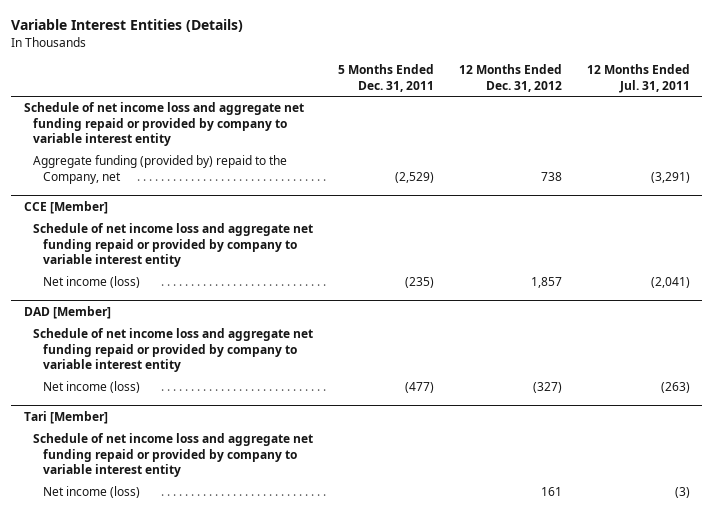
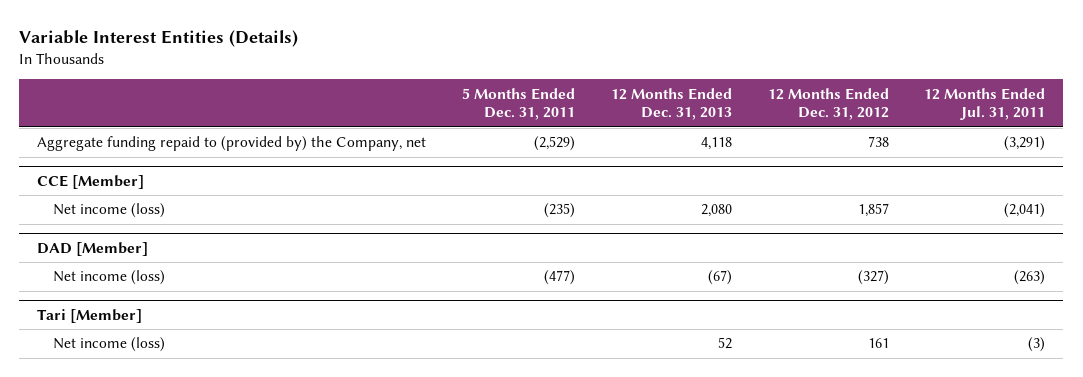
- | 5 Months Ended Dec. 31, 2011 | 12 Months Ended Dec. 31, 2012 | 12 Months Ended Jul. 31, 2011
+ | 5 Months Ended Dec. 31, 2011 | 12 Months Ended Dec. 31, 2013 | 12 Months Ended Dec. 31, 2012 | 12 Months Ended Jul. 31, 2011
- Schedule of net income loss and aggregate net funding repaid or provided by company to variable interest entity
- Aggregate funding (provided by) repaid to the Company, net | (2,529) | 738 | (3,291)
+ Aggregate funding repaid to (provided by) the Company, net | (2,529) | 4,118 | 738 | (3,291)
@ CCE [Member]
- Schedule of net income loss and aggregate net funding repaid or provided by company to variable interest entity
@ DAD [Member]
- Schedule of net income loss and aggregate net funding repaid or provided by company to variable interest entity
@ Tari [Member]
- Schedule of net income loss and aggregate net funding repaid or provided by company to variable interest entity

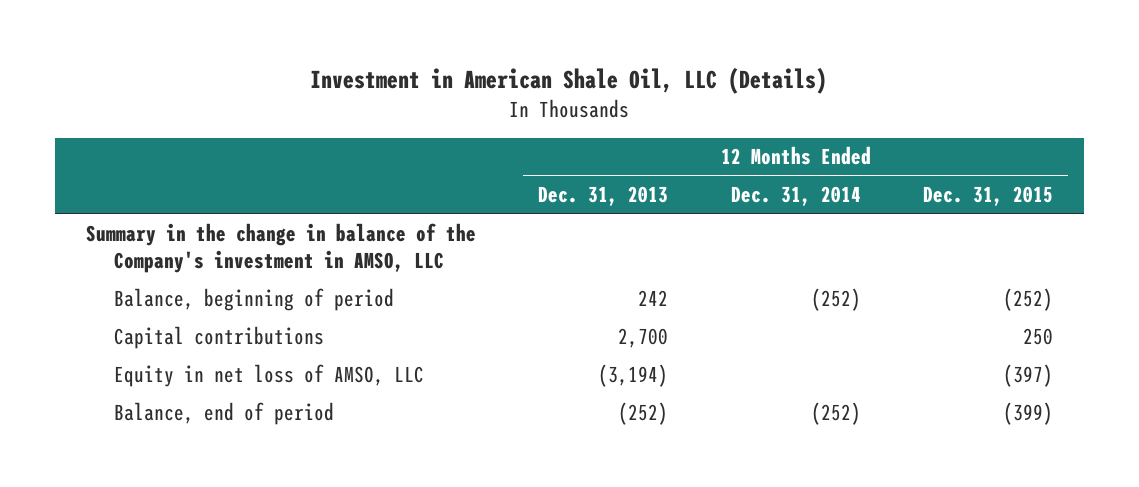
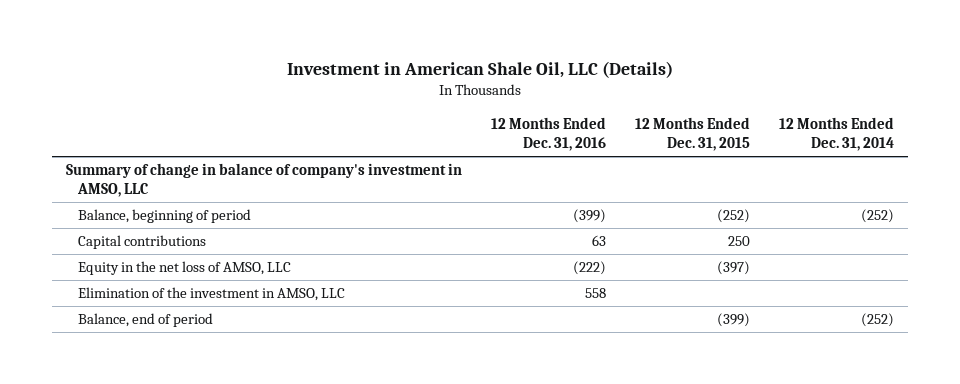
- | 12 Months Ended Dec. 31, 2013 | 12 Months Ended Dec. 31, 2014 | 12 Months Ended Dec. 31, 2015
+ | 12 Months Ended Dec. 31, 2016 | 12 Months Ended Dec. 31, 2015 | 12 Months Ended Dec. 31, 2014
- Summary in the change in balance of the Company's investment in AMSO, LLC
+ Summary of change in balance of company's investment in AMSO, LLC
- Equity in net loss of AMSO, LLC | (3,194) | | (397)
+ Equity in the net loss of AMSO, LLC | (222) | (397) |
+ Elimination of the investment in AMSO, LLC | 558 | |

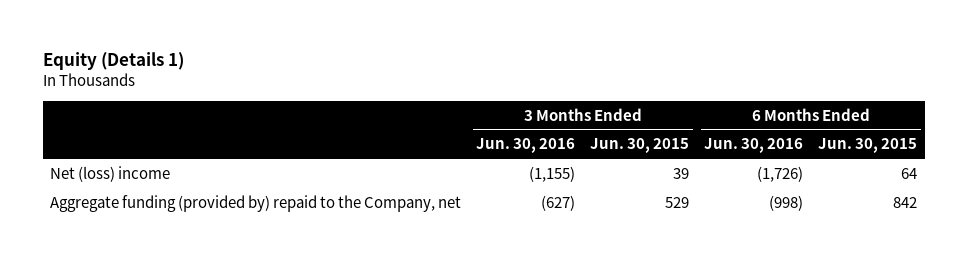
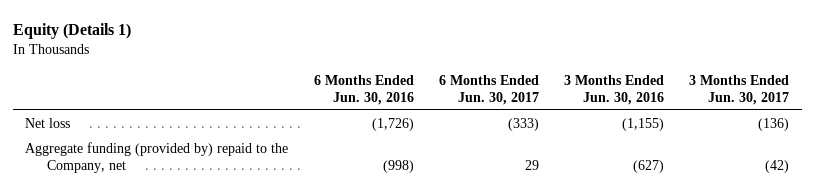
- | 3 Months Ended Jun. 30, 2016 | 3 Months Ended Jun. 30, 2015 | 6 Months Ended Jun. 30, 2016 | 6 Months Ended Jun. 30, 2015
+ | 6 Months Ended Jun. 30, 2016 | 6 Months Ended Jun. 30, 2017 | 3 Months Ended Jun. 30, 2016 | 3 Months Ended Jun. 30, 2017
- Net (loss) income | (1,155) | 39 | (1,726) | 64
+ Net loss | (1,726) | (333) | (1,155) | (136)

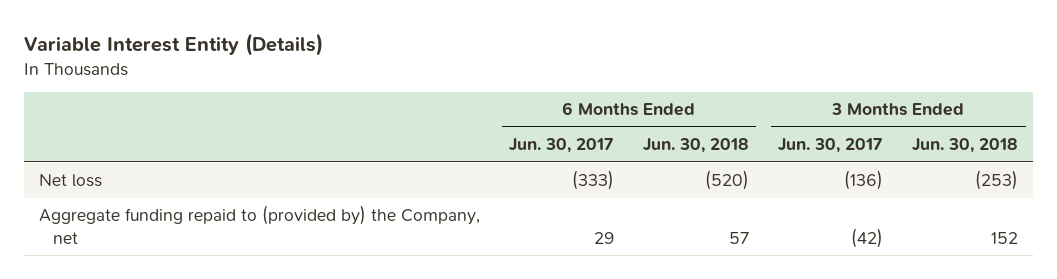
- Equity (Details 1)
+ Variable Interest Entity (Details)
- | 6 Months Ended Jun. 30, 2016 | 6 Months Ended Jun. 30, 2017 | 3 Months Ended Jun. 30, 2016 | 3 Months Ended Jun. 30, 2017
+ | 6 Months Ended Jun. 30, 2017 | 6 Months Ended Jun. 30, 2018 | 3 Months Ended Jun. 30, 2017 | 3 Months Ended Jun. 30, 2018
- Aggregate funding (provided by) repaid to the Company, net | (998) | 29 | (627) | (42)
+ Aggregate funding repaid to (provided by) the Company, net | 29 | 57 | (42) | 152

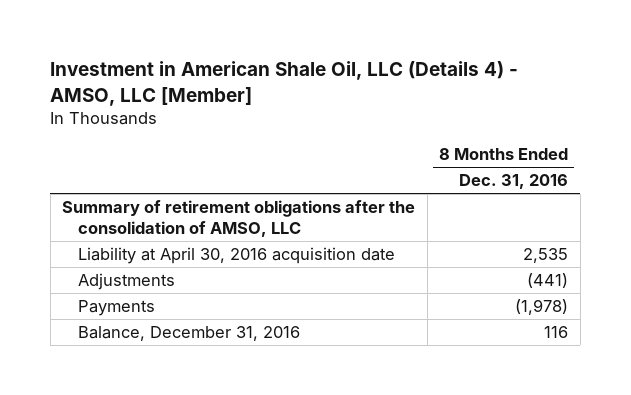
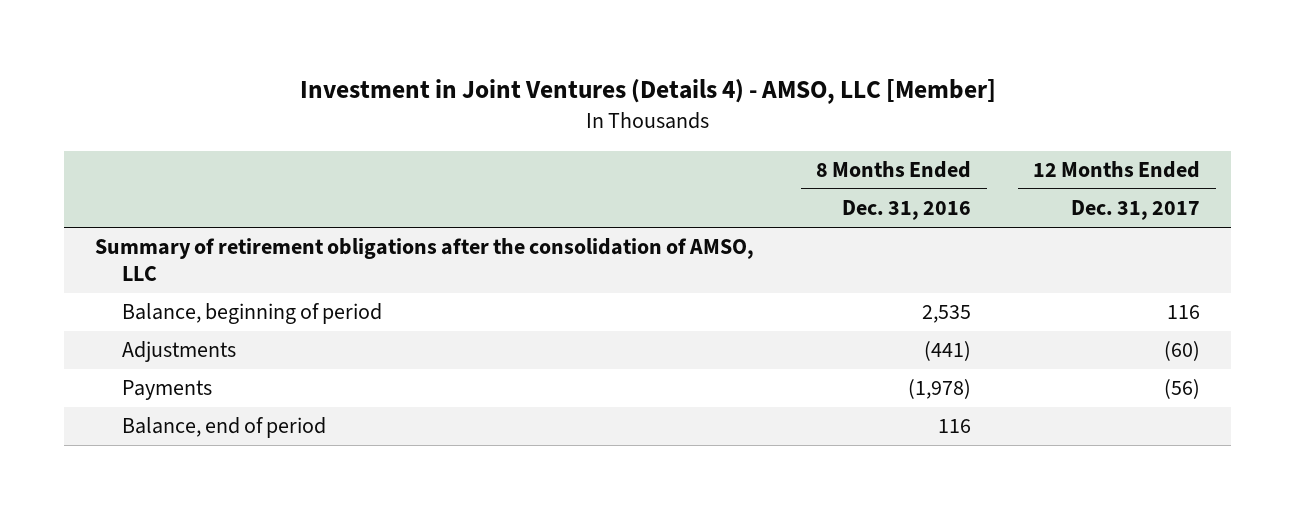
- Investment in American Shale Oil, LLC (Details 4) - AMSO, LLC [Member]
+ Investment in Joint Ventures (Details 4) - AMSO, LLC [Member]
- | 8 Months Ended Dec. 31, 2016
+ | 8 Months Ended Dec. 31, 2016 | 12 Months Ended Dec. 31, 2017
- Liability at April 30, 2016 acquisition date | 2,535
+ Balance, beginning of period | 2,535 | 116
- Balance, December 31, 2016 | 116
+ Balance, end of period | 116 |

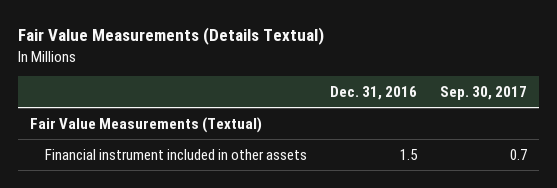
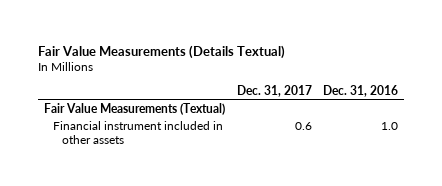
- | Dec. 31, 2016 | Sep. 30, 2017
+ | Dec. 31, 2017 | Dec. 31, 2016
- Financial instrument included in other assets | 1.5 | 0.7
+ Financial instrument included in other assets | 0.6 | 1.0

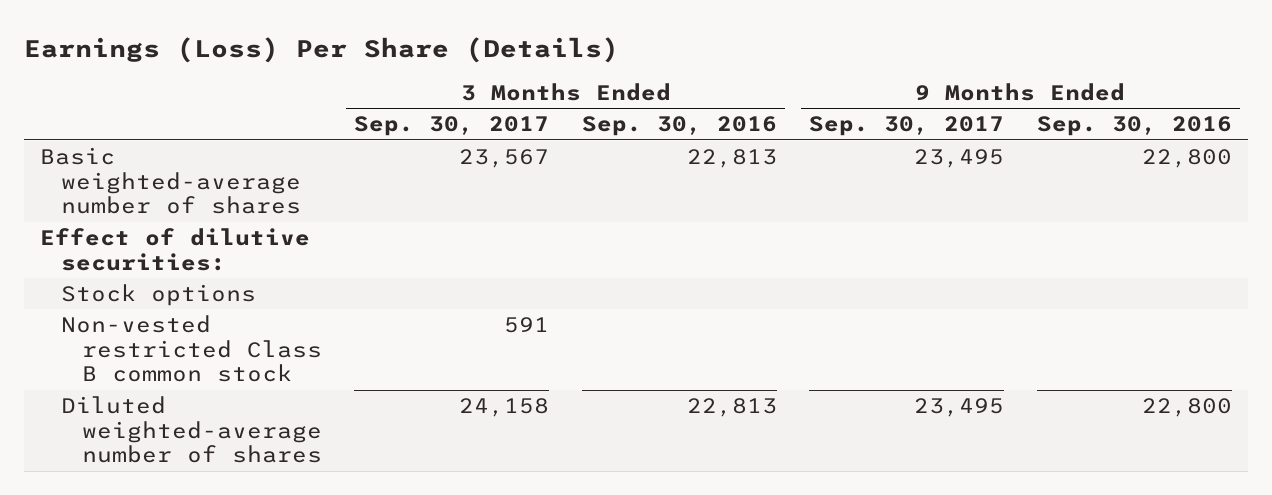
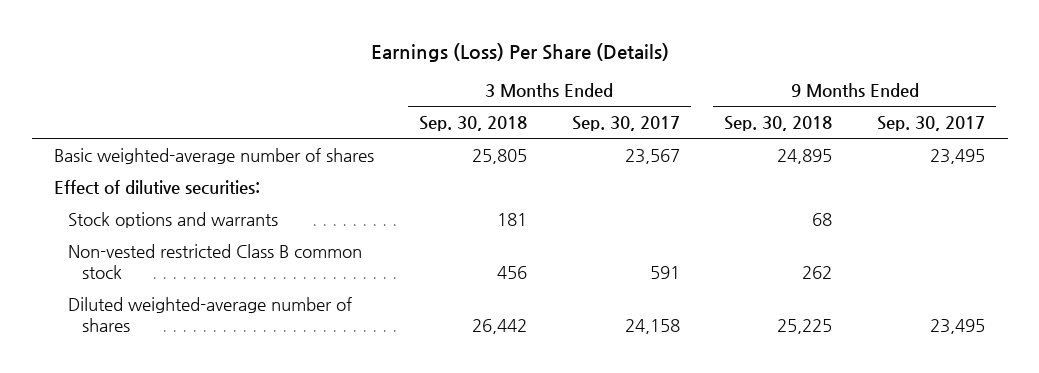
- | 3 Months Ended Sep. 30, 2017 | 3 Months Ended Sep. 30, 2016 | 9 Months Ended Sep. 30, 2017 | 9 Months Ended Sep. 30, 2016
+ | 3 Months Ended Sep. 30, 2018 | 3 Months Ended Sep. 30, 2017 | 9 Months Ended Sep. 30, 2018 | 9 Months Ended Sep. 30, 2017
- Stock options
+ Stock options and warrants | 181 | | 68 |

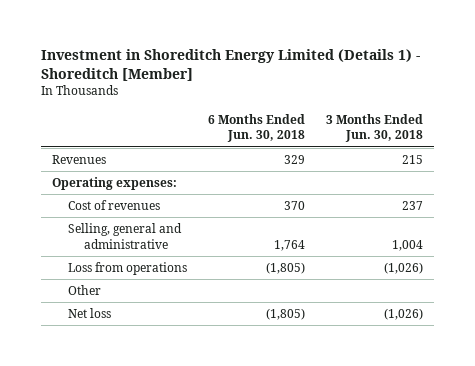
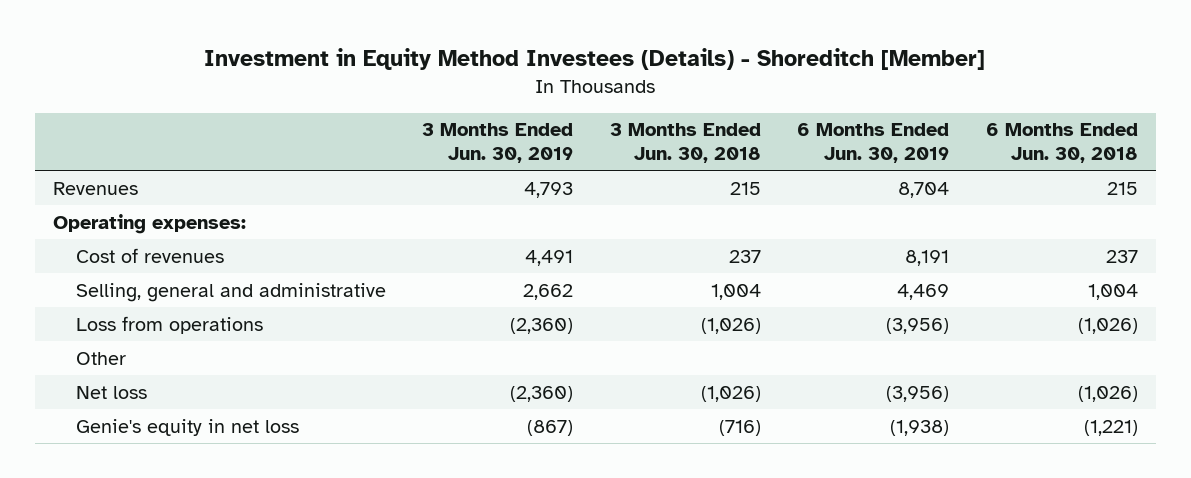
- Investment in Shoreditch Energy Limited (Details 1) - Shoreditch [Member]
+ Investment in Equity Method Investees (Details) - Shoreditch [Member]
- | 6 Months Ended Jun. 30, 2018 | 3 Months Ended Jun. 30, 2018
+ | 3 Months Ended Jun. 30, 2019 | 3 Months Ended Jun. 30, 2018 | 6 Months Ended Jun. 30, 2019 | 6 Months Ended Jun. 30, 2018
- Revenues | 329 | 215
+ Revenues | 4,793 | 215 | 8,704 | 215
- Cost of revenues | 370 | 237
- Selling, general and administrative | 1,764 | 1,004
- Loss from operations | (1,805) | (1,026)
+ Cost of revenues | 4,491 | 237 | 8,191 | 237
+ Selling, general and administrative | 2,662 | 1,004 | 4,469 | 1,004
+ Loss from operations | (2,360) | (1,026) | (3,956) | (1,026)
- Net loss | (1,805) | (1,026)
+ Net loss | (2,360) | (1,026) | (3,956) | (1,026)
+ Genie's equity in net loss | (867) | (716) | (1,938) | (1,221)

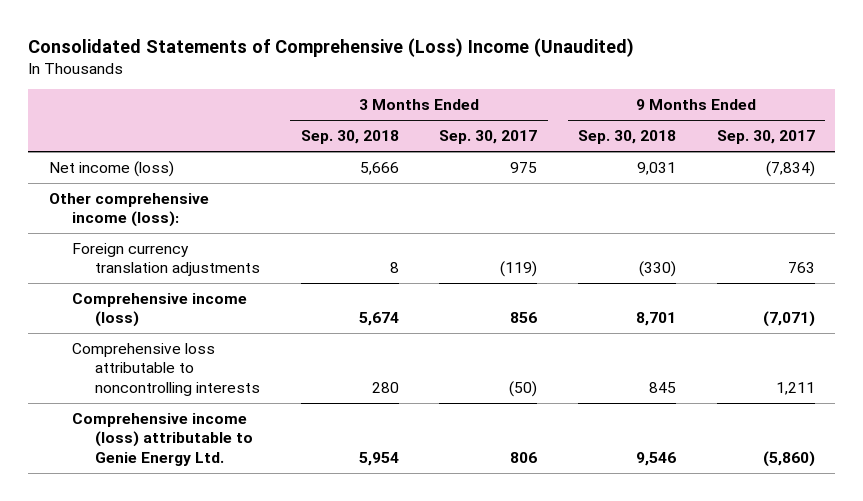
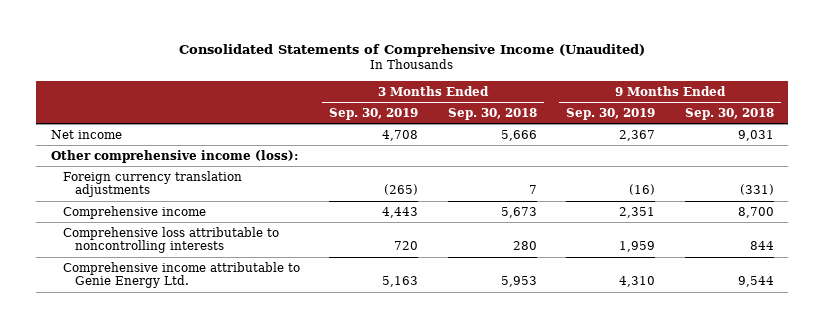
- Consolidated Statements of Comprehensive (Loss) Income (Unaudited)
+ Consolidated Statements of Comprehensive Income (Unaudited)
- | 3 Months Ended Sep. 30, 2018 | 3 Months Ended Sep. 30, 2017 | 9 Months Ended Sep. 30, 2018 | 9 Months Ended Sep. 30, 2017
+ | 3 Months Ended Sep. 30, 2019 | 3 Months Ended Sep. 30, 2018 | 9 Months Ended Sep. 30, 2019 | 9 Months Ended Sep. 30, 2018
- Net income (loss) | 5,666 | 975 | 9,031 | (7,834)
+ Net income | 4,708 | 5,666 | 2,367 | 9,031
- Foreign currency translation adjustments | 8 | (119) | (330) | 763
- Comprehensive income (loss) | 5,674 | 856 | 8,701 | (7,071)
- Comprehensive loss attributable to noncontrolling interests | 280 | (50) | 845 | 1,211
- Comprehensive income (loss) attributable to Genie Energy Ltd. | 5,954 | 806 | 9,546 | (5,860)
+ Foreign currency translation adjustments | (265) | 7 | (16) | (331)
+ Comprehensive income | 4,443 | 5,673 | 2,351 | 8,700
+ Comprehensive loss attributable to noncontrolling interests | 720 | 280 | 1,959 | 844
+ Comprehensive income attributable to Genie Energy Ltd. | 5,163 | 5,953 | 4,310 | 9,544

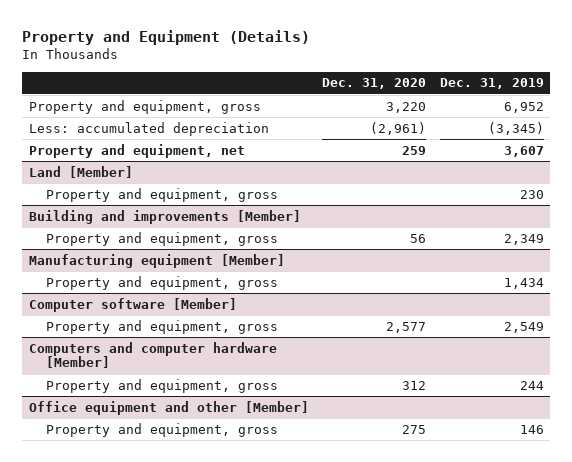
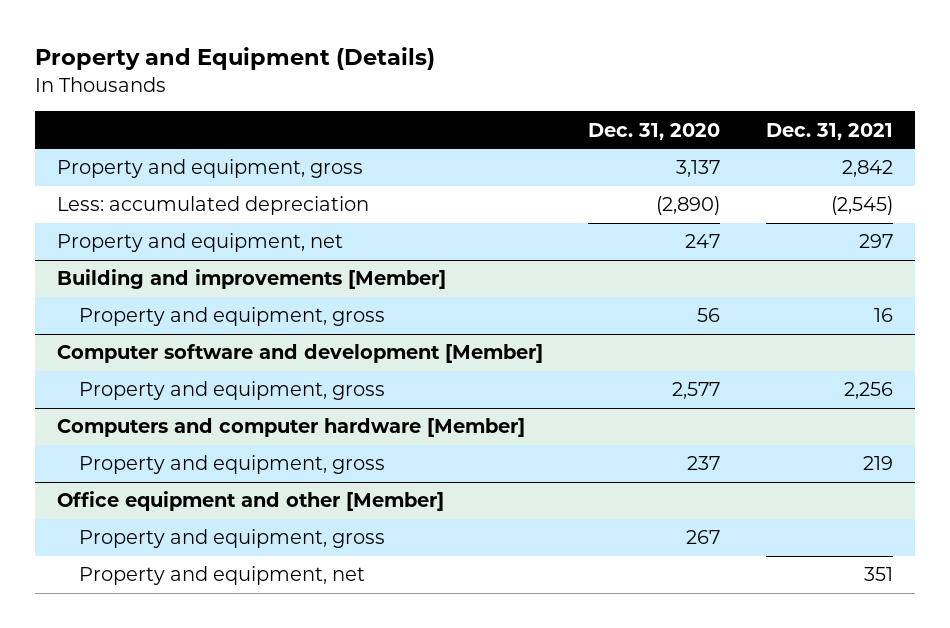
- | Dec. 31, 2020 | Dec. 31, 2019
+ | Dec. 31, 2020 | Dec. 31, 2021
- Property and equipment, gross | 3,220 | 6,952
- Less: accumulated depreciation | (2,961) | (3,345)
- Property and equipment, net | 259 | 3,607
- Land [Member]
- Property and equipment, gross | | 230
+ Property and equipment, gross | 3,137 | 2,842
+ Less: accumulated depreciation | (2,890) | (2,545)
+ Property and equipment, net | 247 | 297
- Manufacturing equipment [Member]
- Property and equipment, gross | | 1,434
- Computer software [Member]
+ Computer software and development [Member]
@ Computers and computer hardware [Member]
- Property and equipment, gross | 312 | 244
+ Property and equipment, gross | 237 | 219
@ Office equipment and other [Member]
- Property and equipment, gross | 275 | 146
+ Property and equipment, gross | 267 |
+ Property and equipment, net | | 351

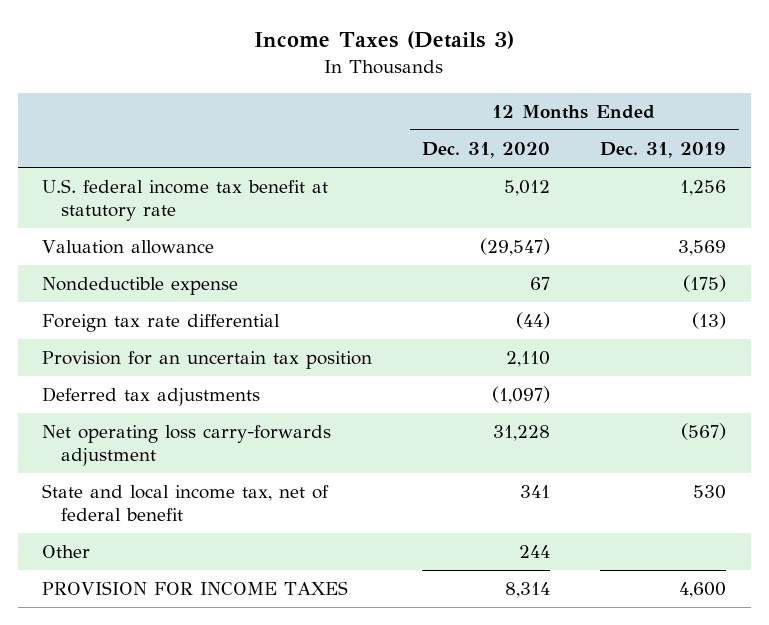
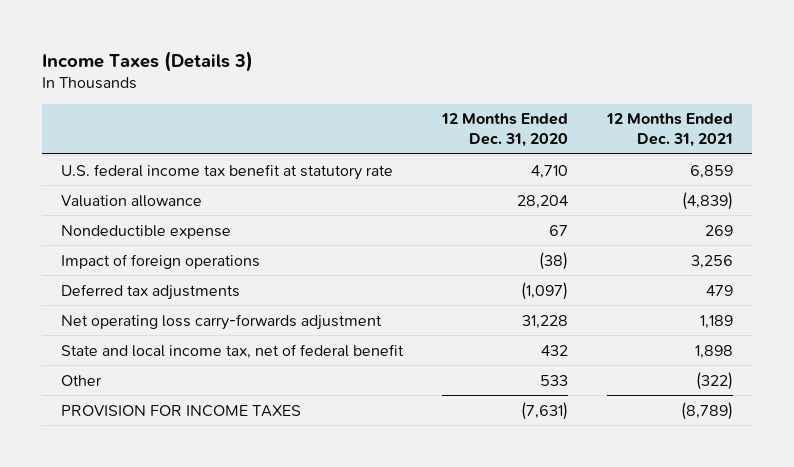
- | 12 Months Ended Dec. 31, 2020 | 12 Months Ended Dec. 31, 2019
+ | 12 Months Ended Dec. 31, 2020 | 12 Months Ended Dec. 31, 2021
- U.S. federal income tax benefit at statutory rate | 5,012 | 1,256
- Valuation allowance | (29,547) | 3,569
+ U.S. federal income tax benefit at statutory rate | 4,710 | 6,859
+ Valuation allowance | 28,204 | (4,839)
- Foreign tax rate differential | (44) | (13)
- Provision for an uncertain tax position | 2,110 |
+ Impact of foreign operations | (38) | 3,256
- State and local income tax, net of federal benefit | 341 | 530
- Other | 244 |
- PROVISION FOR INCOME TAXES | 8,314 | 4,600
+ State and local income tax, net of federal benefit | 432 | 1,898
+ Other | 533 | (322)
+ PROVISION FOR INCOME TAXES | (7,631) | (8,789)

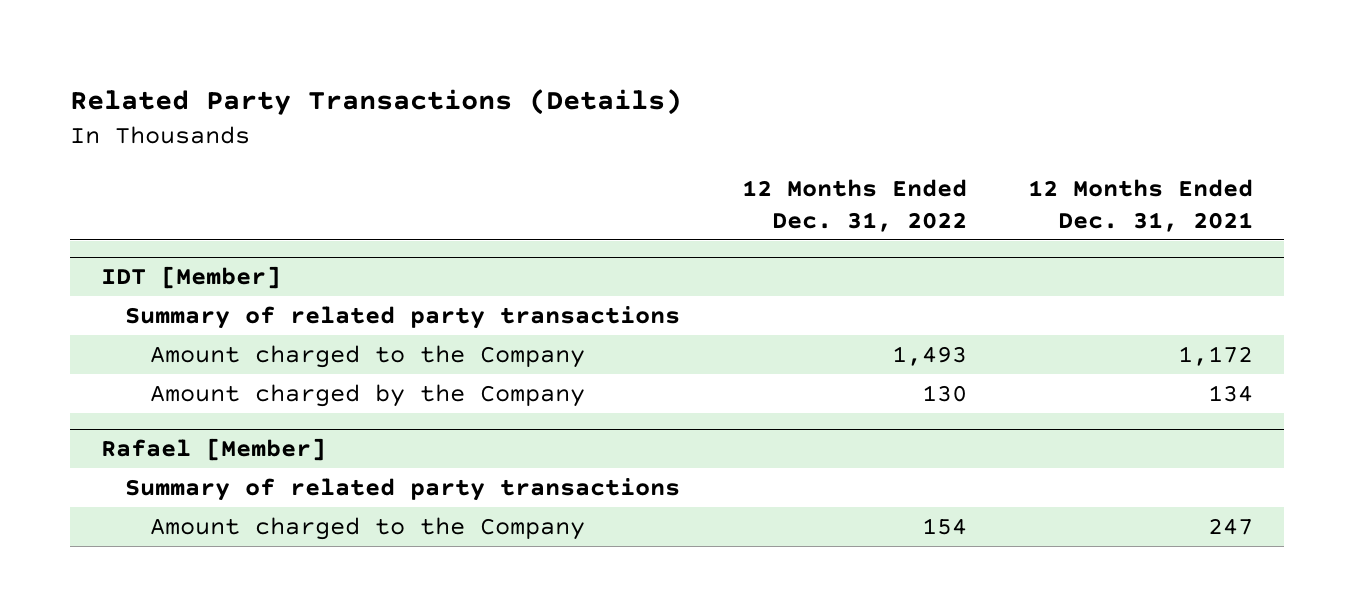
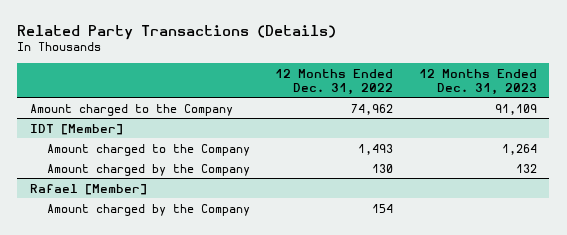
- | 12 Months Ended Dec. 31, 2022 | 12 Months Ended Dec. 31, 2021
+ | 12 Months Ended Dec. 31, 2022 | 12 Months Ended Dec. 31, 2023
+ Amount charged to the Company | 74,962 | 91,109
@ IDT [Member]
- Summary of related party transactions
@ Rafael [Member]
- Summary of related party transactions
- Amount charged to the Company | 154 | 247
+ Amount charged by the Company | 154 |

